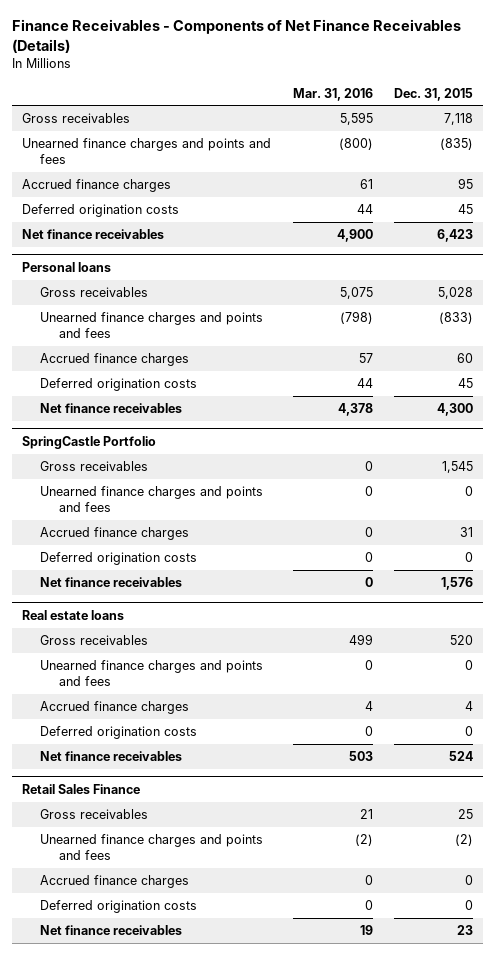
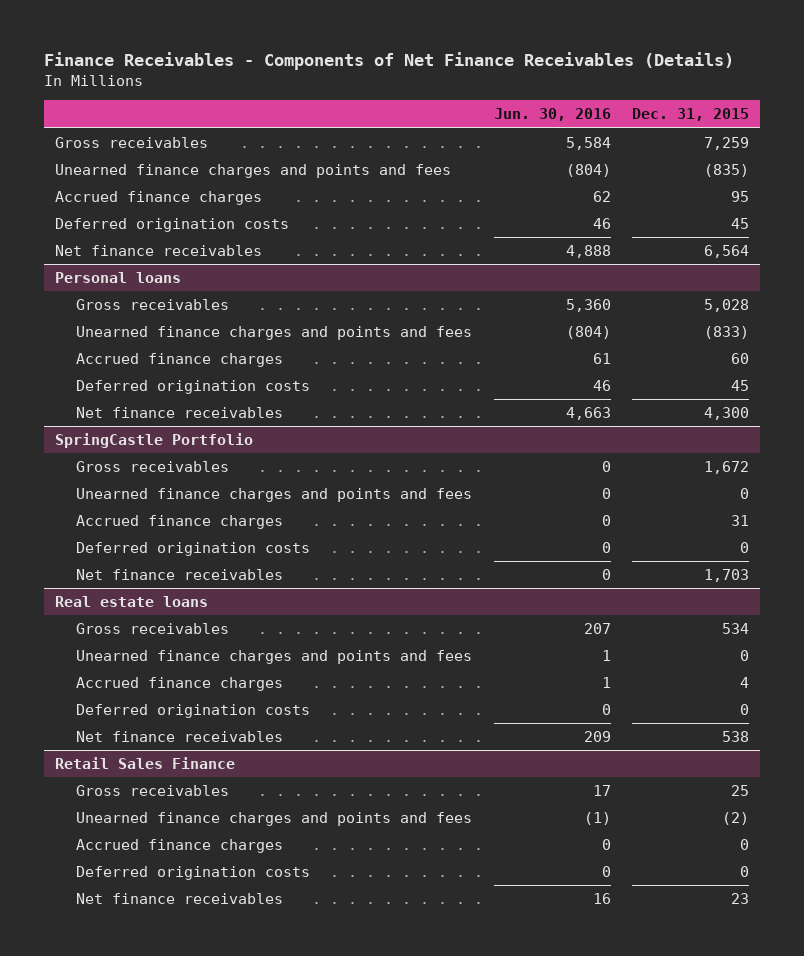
- | Mar. 31, 2016 | Dec. 31, 2015
+ | Jun. 30, 2016 | Dec. 31, 2015
- Gross receivables | 5,595 | 7,118
+ Gross receivables | 5,584 | 7,259
- Net finance receivables | 4,900 | 6,423
+ Net finance receivables | 4,888 | 6,564
@ SpringCastle Portfolio
- Gross receivables | 0 | 1,545
+ Gross receivables | 0 | 1,672
- Net finance receivables | 0 | 1,576
+ Net finance receivables | 0 | 1,703
@ Real estate loans
- Gross receivables | 499 | 520
+ Gross receivables | 207 | 534
- Net finance receivables | 503 | 524
+ Net finance receivables | 209 | 538

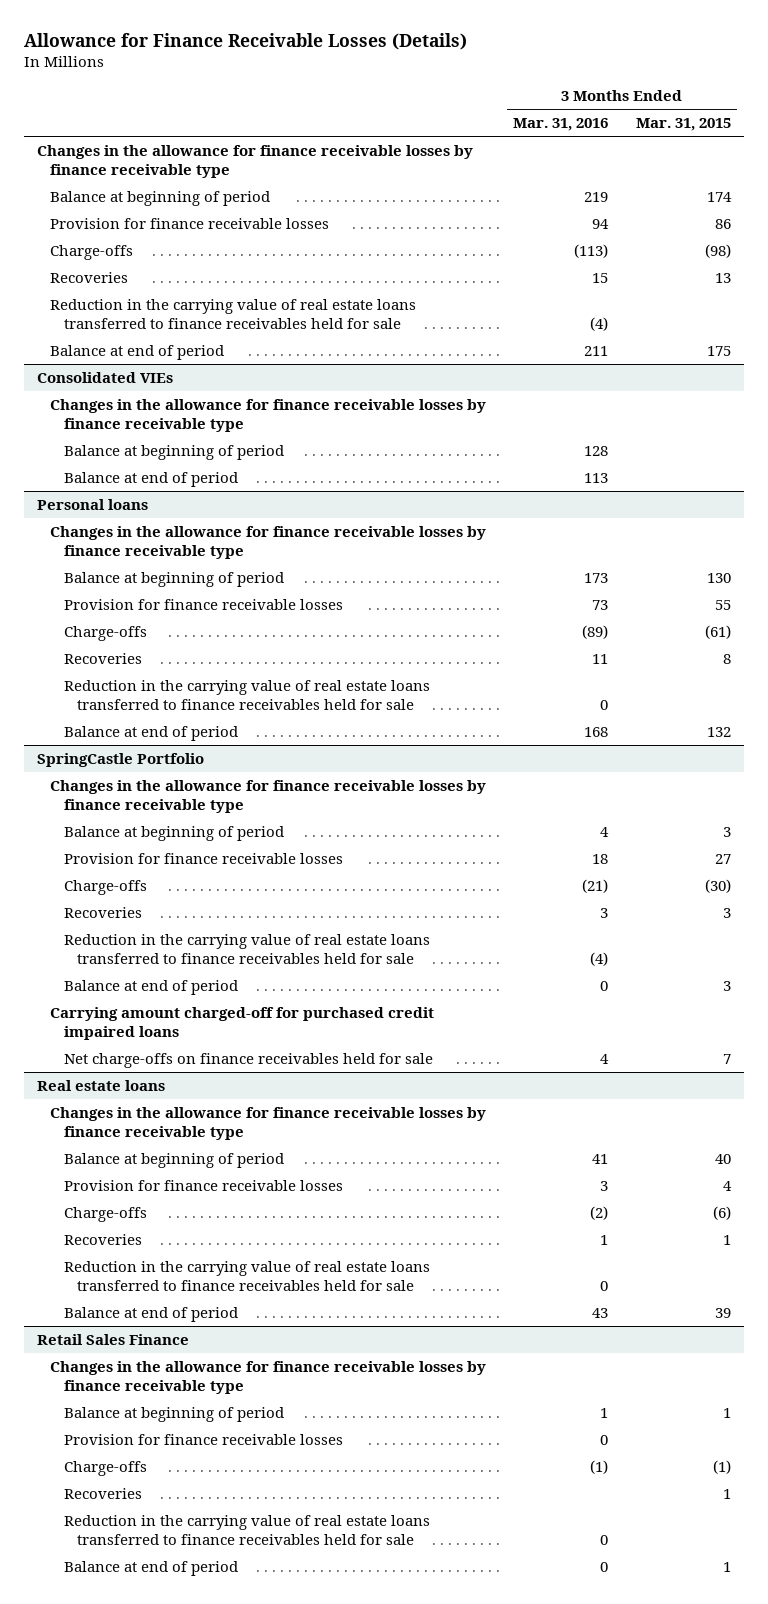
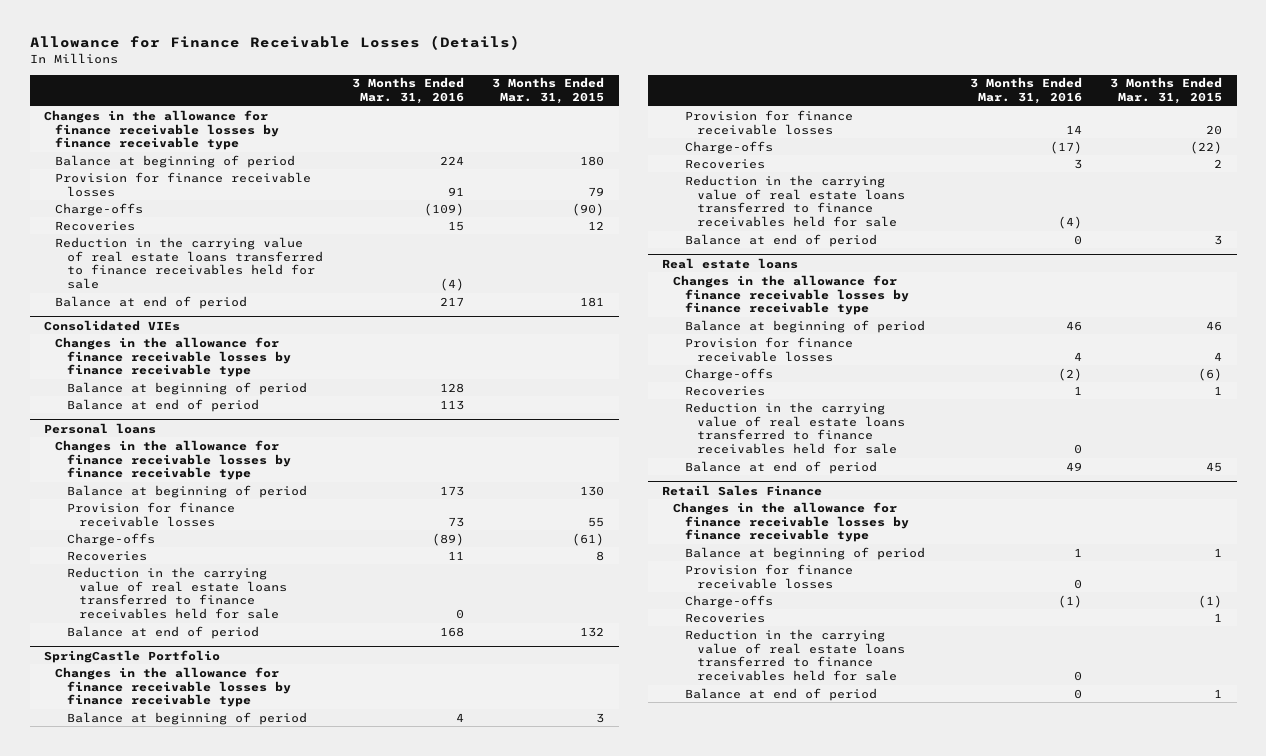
- Balance at beginning of period | 219 | 174
- Provision for finance receivable losses | 94 | 86
- Charge-offs | (113) | (98)
- Recoveries | 15 | 13
+ Balance at beginning of period | 224 | 180
+ Provision for finance receivable losses | 91 | 79
+ Charge-offs | (109) | (90)
+ Recoveries | 15 | 12
- Balance at end of period | 211 | 175
+ Balance at end of period | 217 | 181
@ SpringCastle Portfolio
- Provision for finance receivable losses | 18 | 27
- Charge-offs | (21) | (30)
- Recoveries | 3 | 3
+ Provision for finance receivable losses | 14 | 20
+ Charge-offs | (17) | (22)
+ Recoveries | 3 | 2
- Carrying amount charged-off for purchased credit impaired loans
- Net charge-offs on finance receivables held for sale | 4 | 7
@ Real estate loans
- Balance at beginning of period | 41 | 40
- Provision for finance receivable losses | 3 | 4
+ Balance at beginning of period | 46 | 46
+ Provision for finance receivable losses | 4 | 4
- Balance at end of period | 43 | 39
+ Balance at end of period | 49 | 45

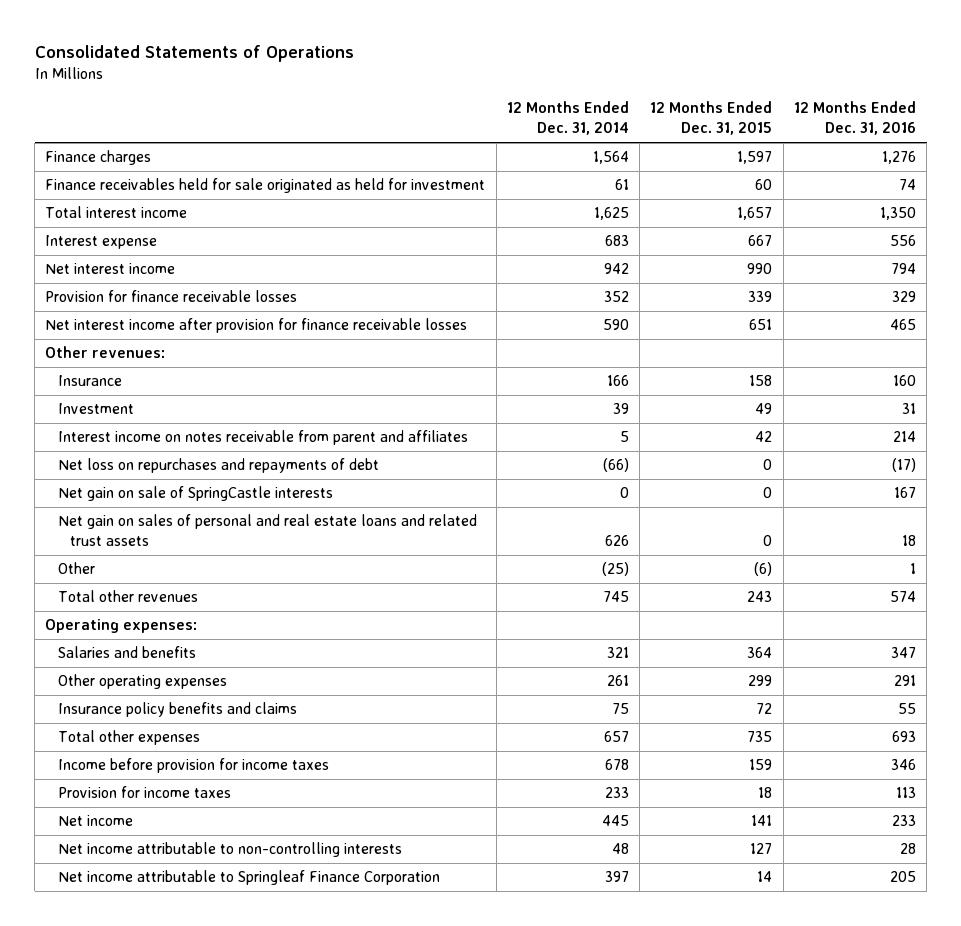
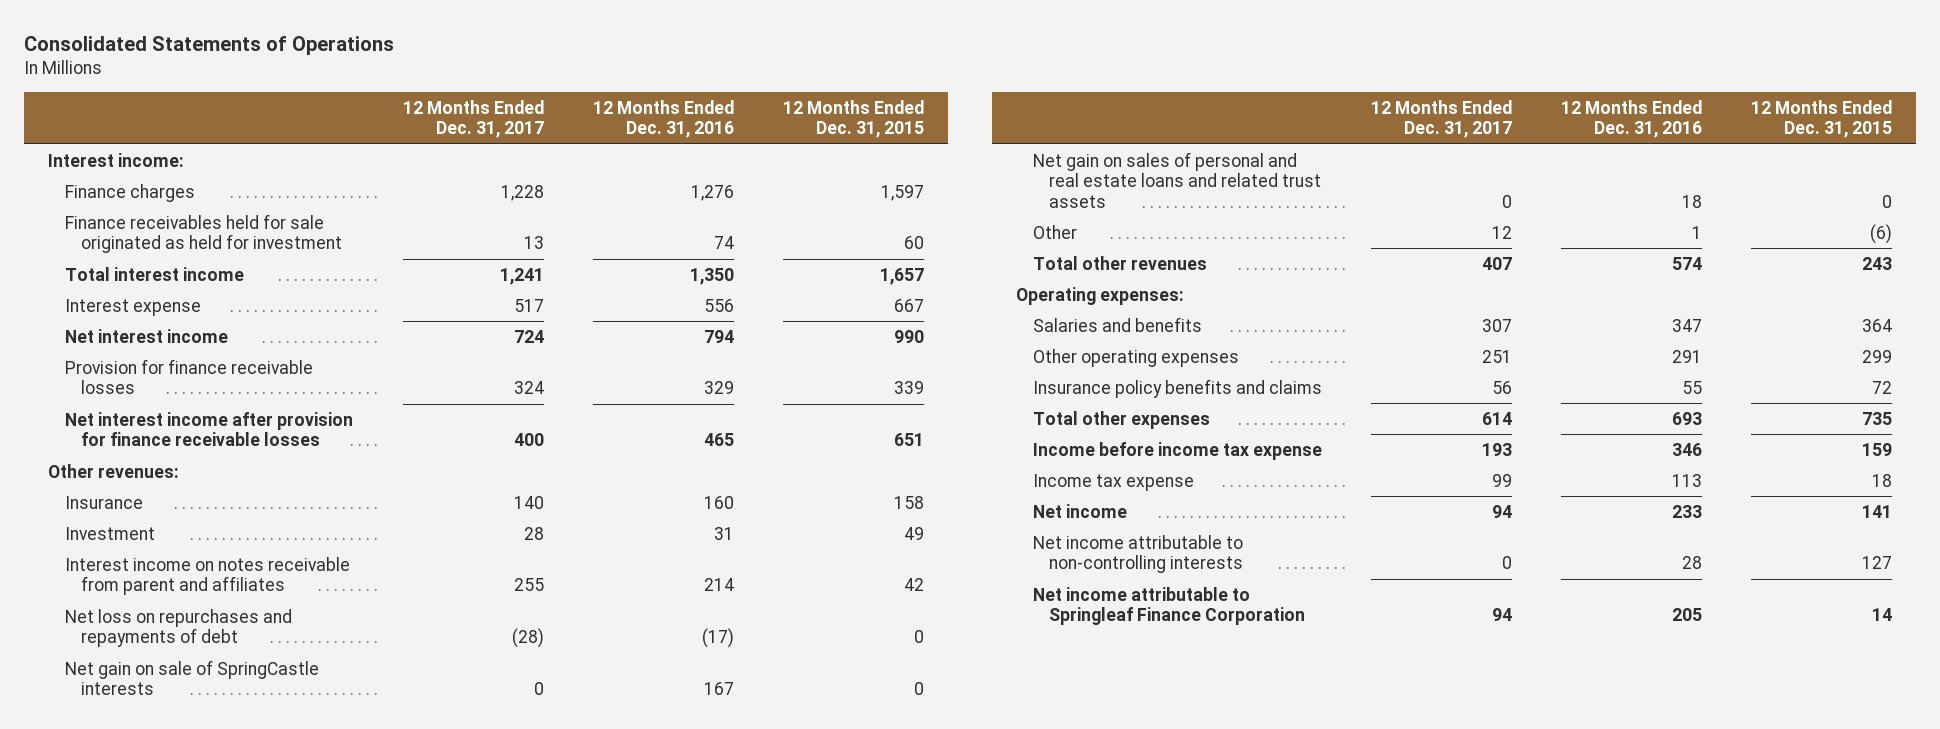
- | 12 Months Ended Dec. 31, 2014 | 12 Months Ended Dec. 31, 2015 | 12 Months Ended Dec. 31, 2016
+ | 12 Months Ended Dec. 31, 2017 | 12 Months Ended Dec. 31, 2016 | 12 Months Ended Dec. 31, 2015
+ Interest income:
- Income before provision for income taxes | 678 | 159 | 346
- Provision for income taxes | 233 | 18 | 113
+ Income before income tax expense | 193 | 346 | 159
+ Income tax expense | 99 | 113 | 18

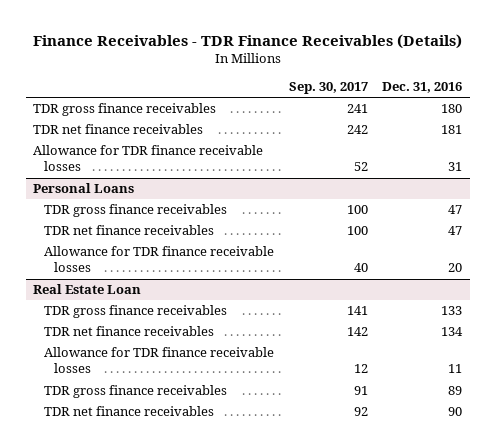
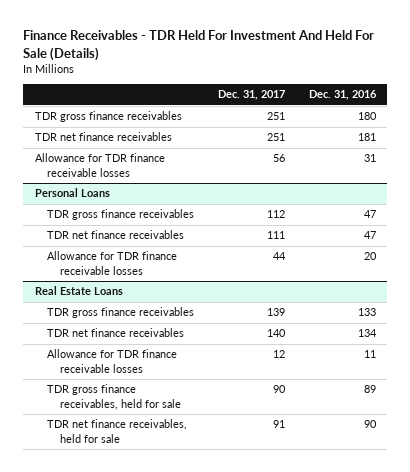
- Finance Receivables - TDR Finance Receivables (Details)
+ Finance Receivables - TDR Held For Investment And Held For Sale (Details)
- | Sep. 30, 2017 | Dec. 31, 2016
+ | Dec. 31, 2017 | Dec. 31, 2016
- Real Estate Loan
+ Real Estate Loans
- TDR gross finance receivables | 91 | 89
- TDR net finance receivables | 92 | 90
+ TDR gross finance receivables, held for sale | 90 | 89
+ TDR net finance receivables, held for sale | 91 | 90

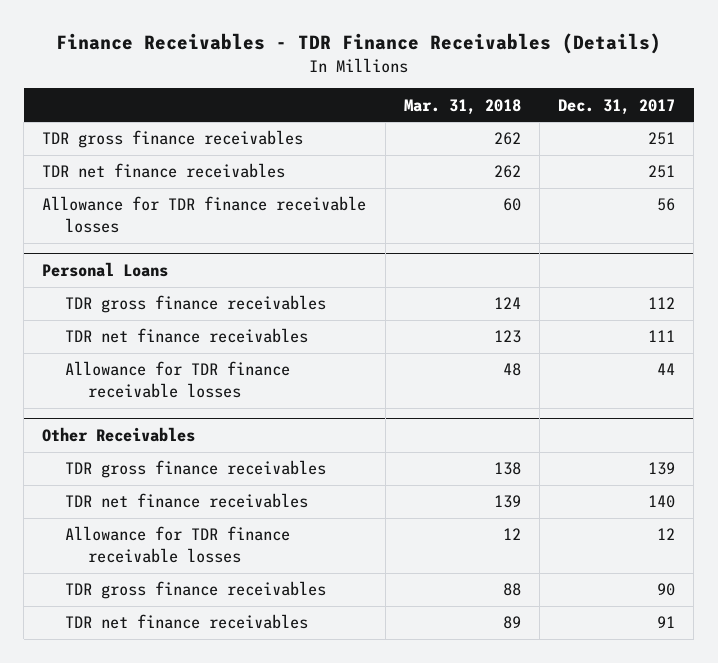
- Finance Receivables - TDR Held For Investment And Held For Sale (Details)
+ Finance Receivables - TDR Finance Receivables (Details)
- | Dec. 31, 2017 | Dec. 31, 2016
+ | Mar. 31, 2018 | Dec. 31, 2017
- Real Estate Loans
+ Other Receivables
- TDR gross finance receivables, held for sale | 90 | 89
- TDR net finance receivables, held for sale | 91 | 90
+ TDR gross finance receivables | 88 | 90
+ TDR net finance receivables | 89 | 91

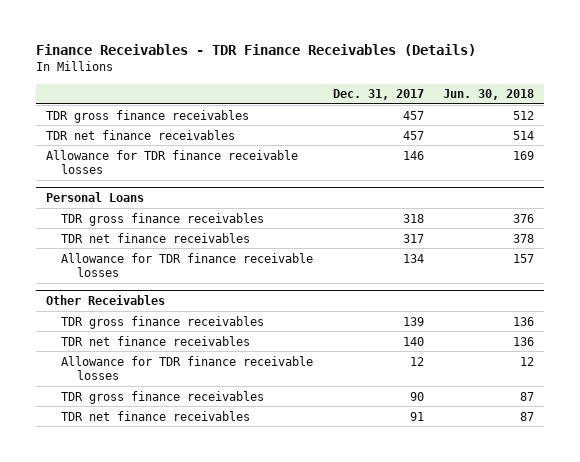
- | Mar. 31, 2018 | Dec. 31, 2017
+ | Dec. 31, 2017 | Jun. 30, 2018
- TDR gross finance receivables | 262 | 251
- TDR net finance receivables | 262 | 251
- Allowance for TDR finance receivable losses | 60 | 56
+ TDR gross finance receivables | 457 | 512
+ TDR net finance receivables | 457 | 514
+ Allowance for TDR finance receivable losses | 146 | 169
@ Personal Loans
- TDR gross finance receivables | 124 | 112
- TDR net finance receivables | 123 | 111
- Allowance for TDR finance receivable losses | 48 | 44
+ TDR gross finance receivables | 318 | 376
+ TDR net finance receivables | 317 | 378
+ Allowance for TDR finance receivable losses | 134 | 157

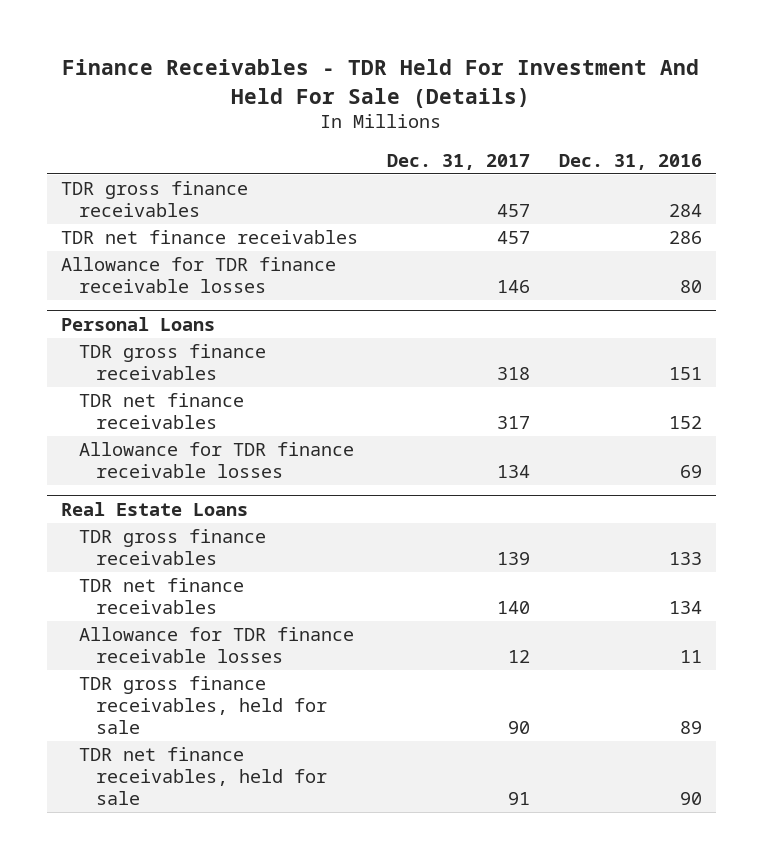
- Finance Receivables - TDR Finance Receivables (Details)
+ Finance Receivables - TDR Held For Investment And Held For Sale (Details)
- | Dec. 31, 2017 | Jun. 30, 2018
+ | Dec. 31, 2017 | Dec. 31, 2016
- Other Receivables
+ Real Estate Loans
- TDR gross finance receivables | 90 | 87
- TDR net finance receivables | 91 | 87
+ TDR gross finance receivables, held for sale | 90 | 89
+ TDR net finance receivables, held for sale | 91 | 90

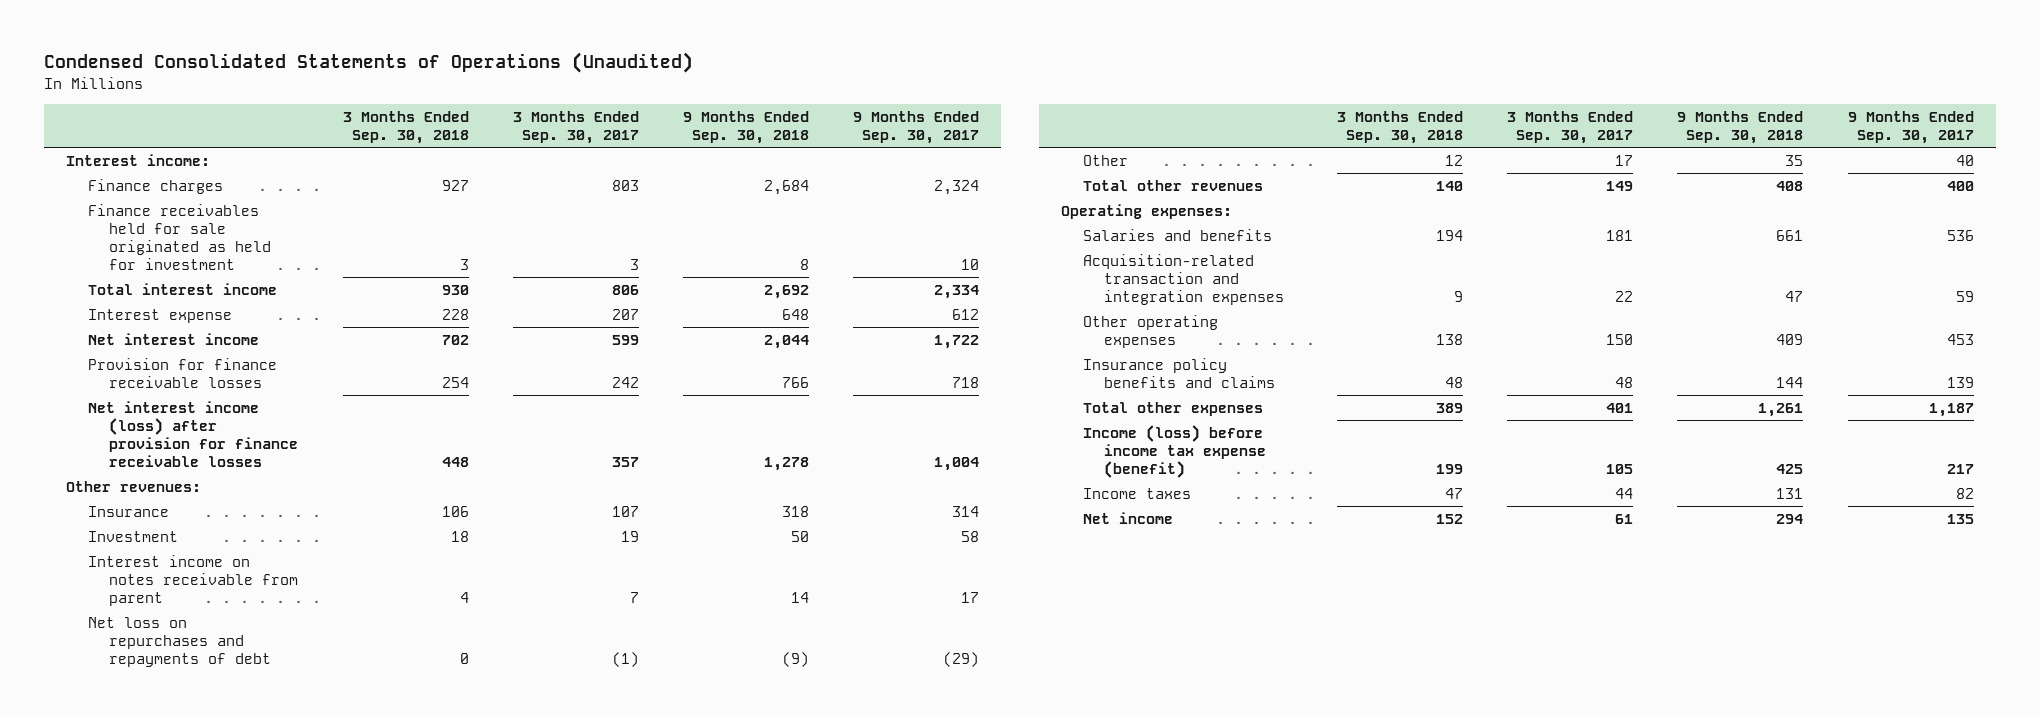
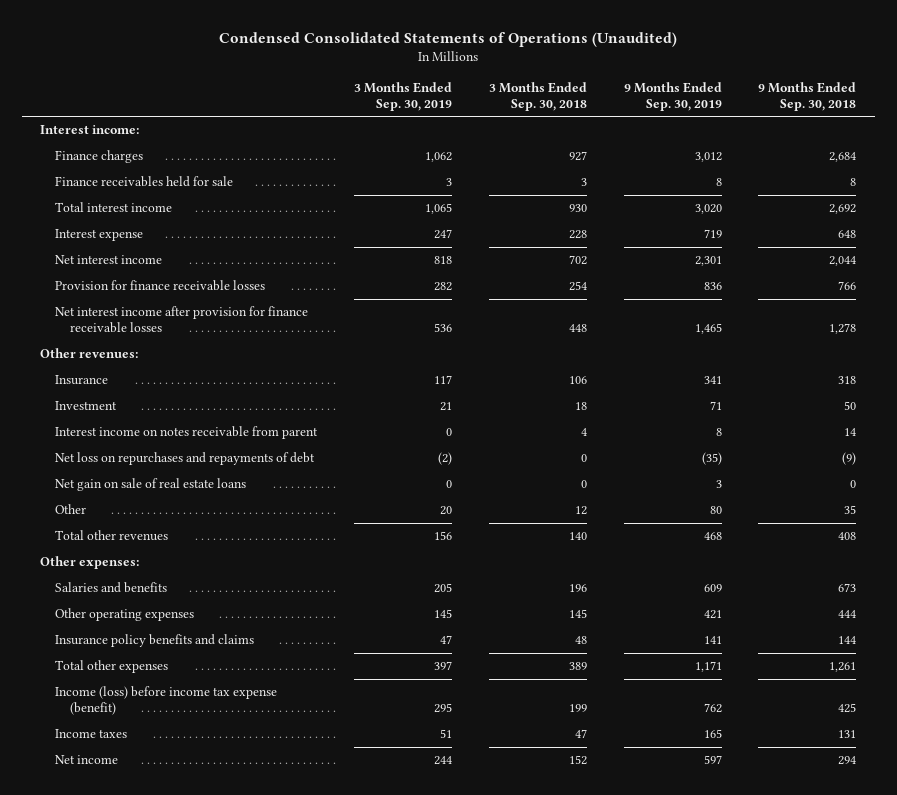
- | 3 Months Ended Sep. 30, 2018 | 3 Months Ended Sep. 30, 2017 | 9 Months Ended Sep. 30, 2018 | 9 Months Ended Sep. 30, 2017
+ | 3 Months Ended Sep. 30, 2019 | 3 Months Ended Sep. 30, 2018 | 9 Months Ended Sep. 30, 2019 | 9 Months Ended Sep. 30, 2018
- Finance receivables held for sale originated as held for investment | 3 | 3 | 8 | 10
+ Finance receivables held for sale | 3 | 3 | 8 | 8
- Net interest income (loss) after provision for finance receivable losses | 448 | 357 | 1,278 | 1,004
+ Net interest income after provision for finance receivable losses | 536 | 448 | 1,465 | 1,278
+ Net gain on sale of real estate loans | 0 | 0 | 3 | 0
- Operating expenses:
- Salaries and benefits | 194 | 181 | 661 | 536
- Acquisition-related transaction and integration expenses | 9 | 22 | 47 | 59
- Other operating expenses | 138 | 150 | 409 | 453
+ Other expenses:
+ Salaries and benefits | 205 | 196 | 609 | 673
+ Other operating expenses | 145 | 145 | 421 | 444

